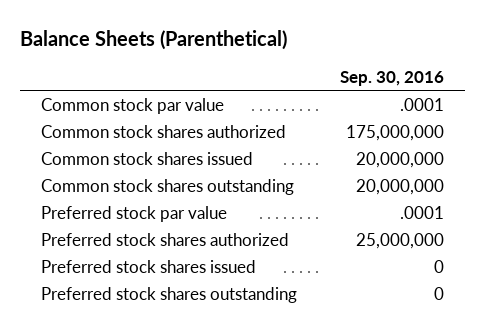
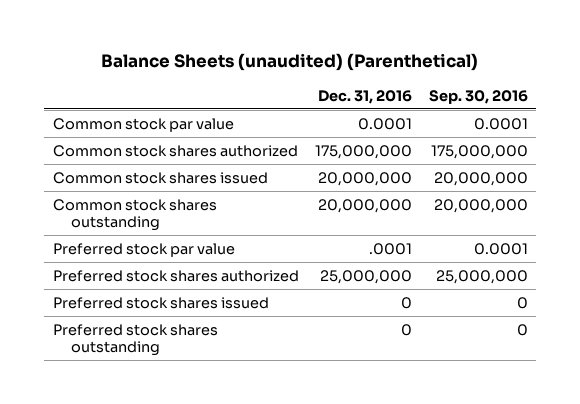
- Balance Sheets (Parenthetical)
+ Balance Sheets (unaudited) (Parenthetical)
- | Sep. 30, 2016
+ | Dec. 31, 2016 | Sep. 30, 2016
- Common stock par value | .0001
+ Common stock par value | 0.0001 | 0.0001
- Preferred stock par value | .0001
+ Preferred stock par value | .0001 | 0.0001

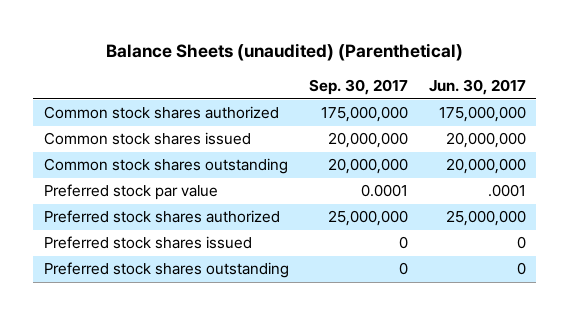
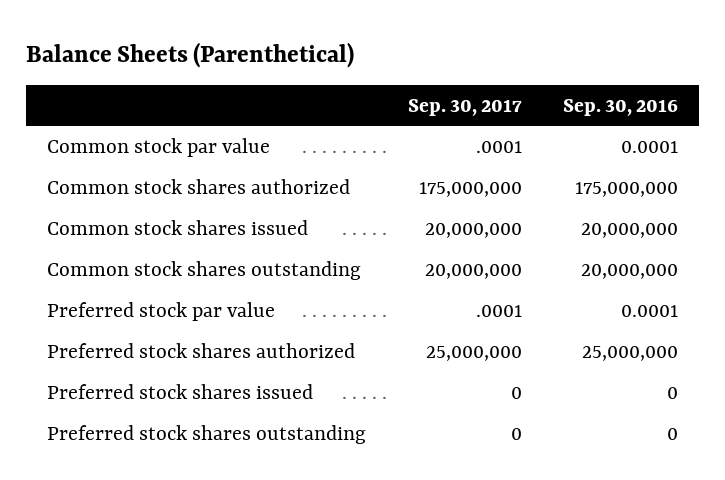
- Balance Sheets (unaudited) (Parenthetical)
+ Balance Sheets (Parenthetical)
- | Sep. 30, 2017 | Jun. 30, 2017
+ | Sep. 30, 2017 | Sep. 30, 2016
+ Common stock par value | .0001 | 0.0001
- Preferred stock par value | 0.0001 | .0001
+ Preferred stock par value | .0001 | 0.0001

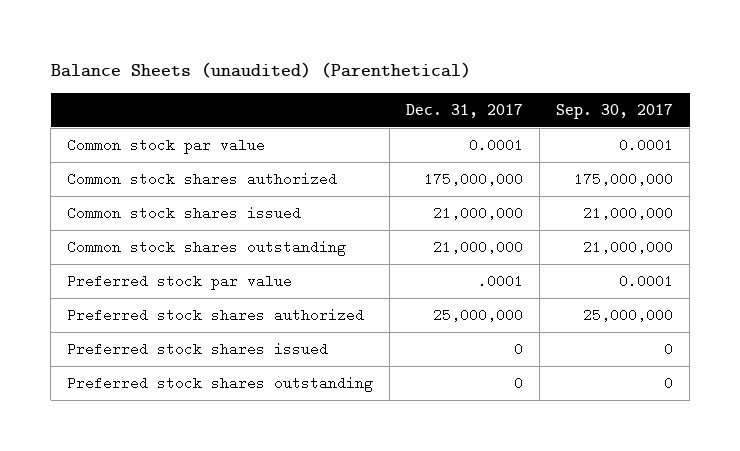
- Balance Sheets (Parenthetical)
+ Balance Sheets (unaudited) (Parenthetical)
- | Sep. 30, 2017 | Sep. 30, 2016
+ | Dec. 31, 2017 | Sep. 30, 2017
- Common stock par value | .0001 | 0.0001
+ Common stock par value | 0.0001 | 0.0001
- Common stock shares issued | 20,000,000 | 20,000,000
- Common stock shares outstanding | 20,000,000 | 20,000,000
- Preferred stock par value | .0001 | 0.0001
+ Common stock shares issued | 21,000,000 | 21,000,000
+ Common stock shares outstanding | 21,000,000 | 21,000,000
+ Preferred stock par value | .0001 | 0.0001

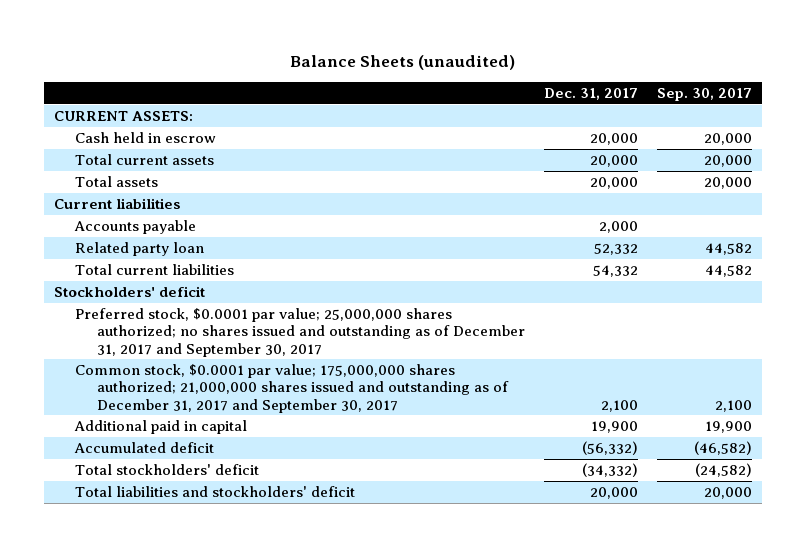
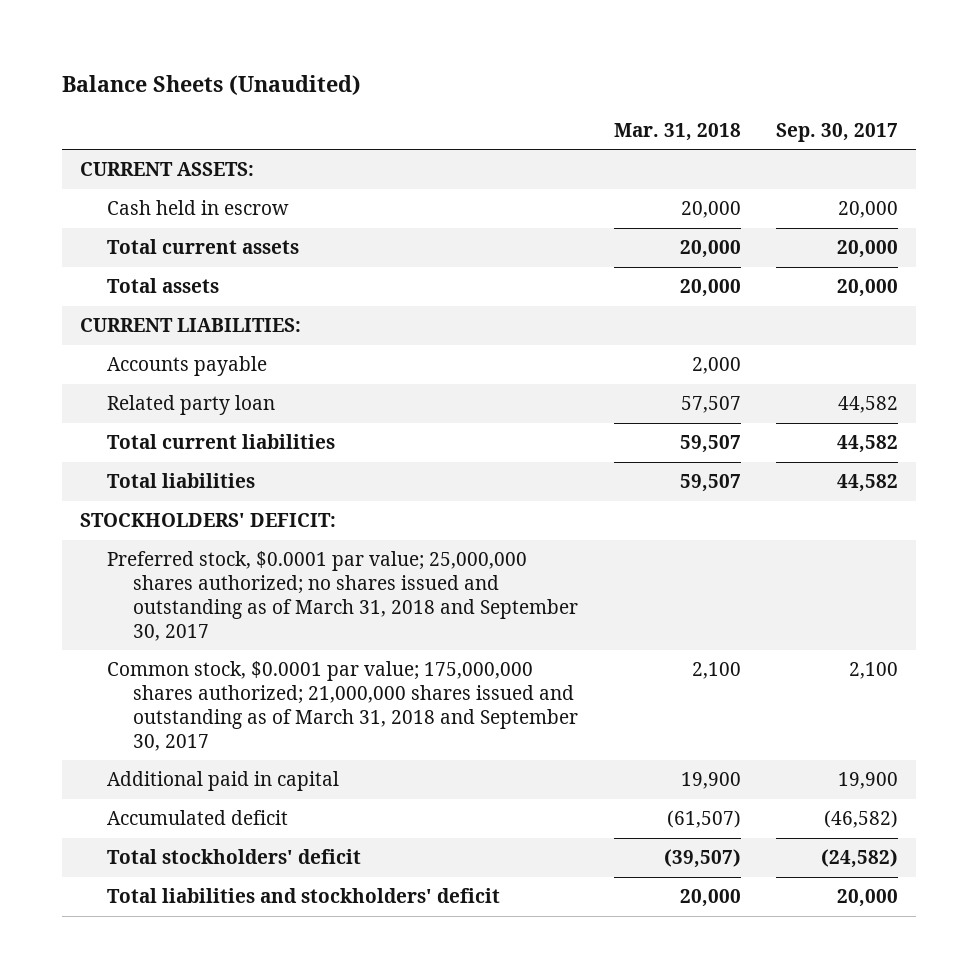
- Balance Sheets (unaudited)
+ Balance Sheets (Unaudited)
- | Dec. 31, 2017 | Sep. 30, 2017
+ | Mar. 31, 2018 | Sep. 30, 2017
- Current liabilities
+ CURRENT LIABILITIES:
- Stockholders' deficit
- Preferred stock, $0.0001 par value; 25,000,000 shares authorized; no shares issued and outstanding as of December 31, 2017 and September 30, 2017
- Common stock, $0.0001 par value; 175,000,000 shares authorized; 21,000,000 shares issued and outstanding as of December 31, 2017 and September 30, 2017 | 2,100 | 2,100
+ Total liabilities | 59,507 | 44,582
+ STOCKHOLDERS' DEFICIT:
+ Preferred stock, $0.0001 par value; 25,000,000 shares authorized; no shares issued and outstanding as of March 31, 2018 and September 30, 2017
+ Common stock, $0.0001 par value; 175,000,000 shares authorized; 21,000,000 shares issued and outstanding as of March 31, 2018 and September 30, 2017 | 2,100 | 2,100

